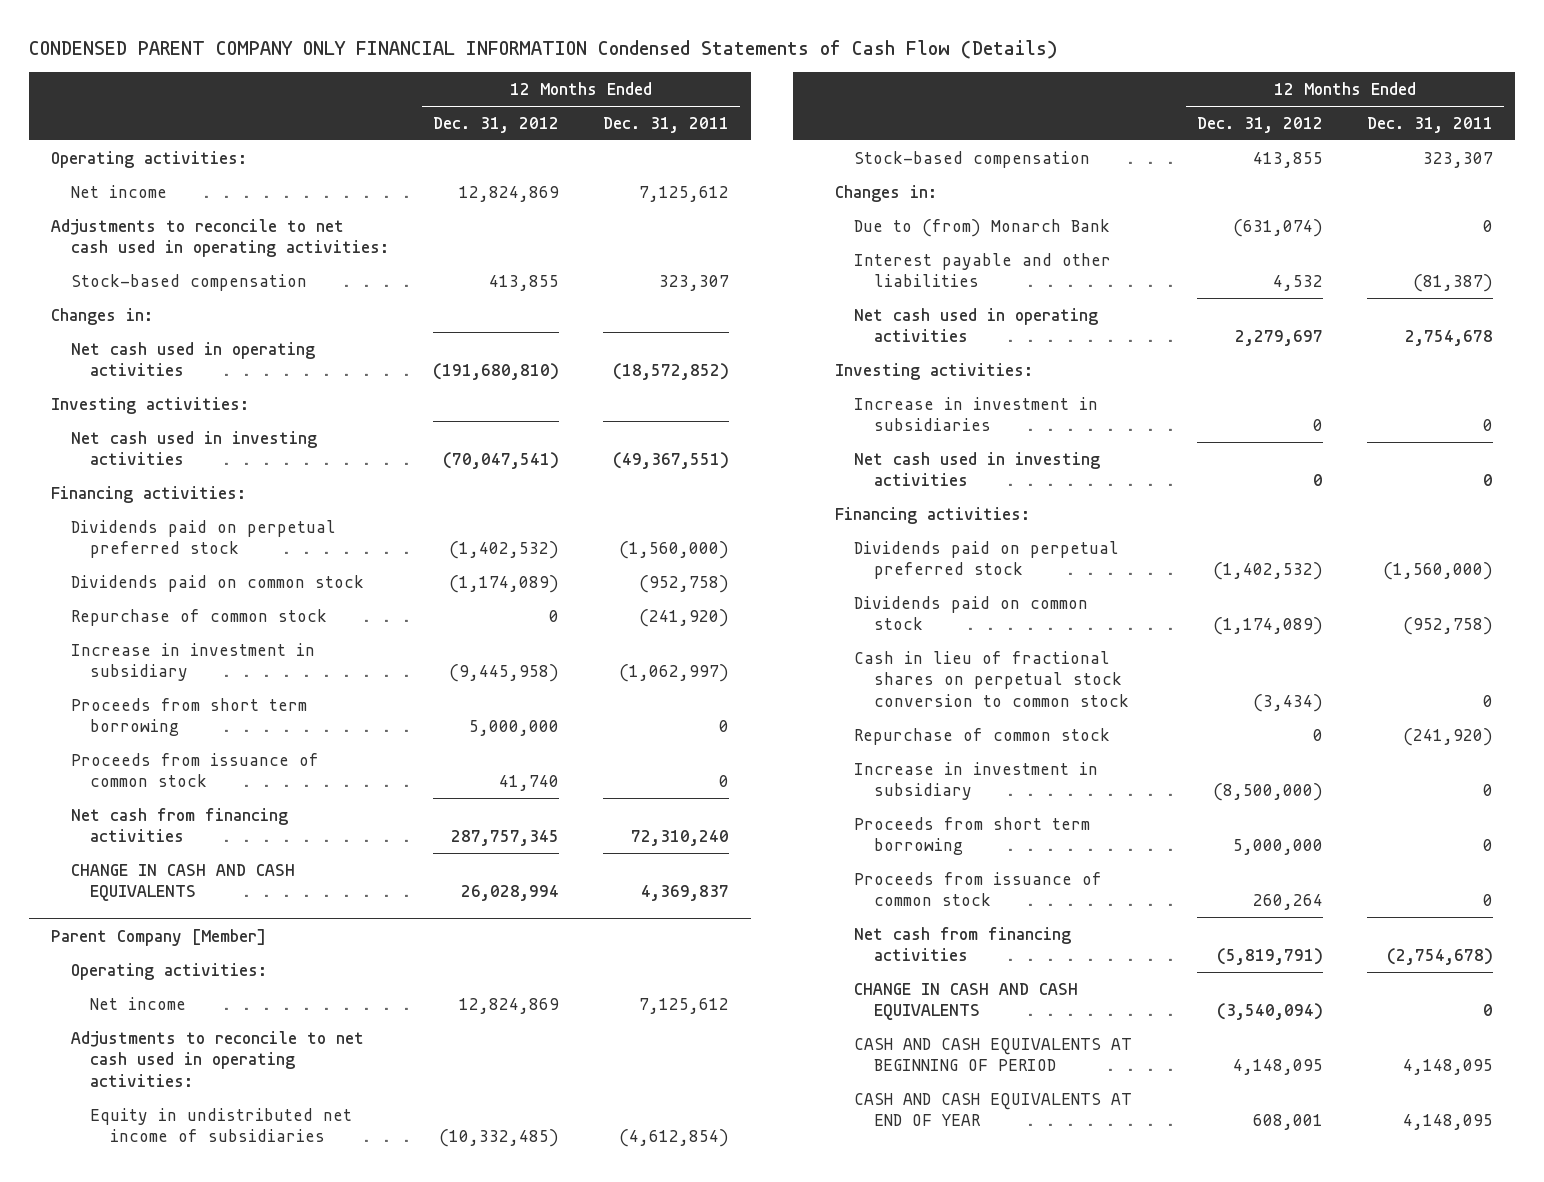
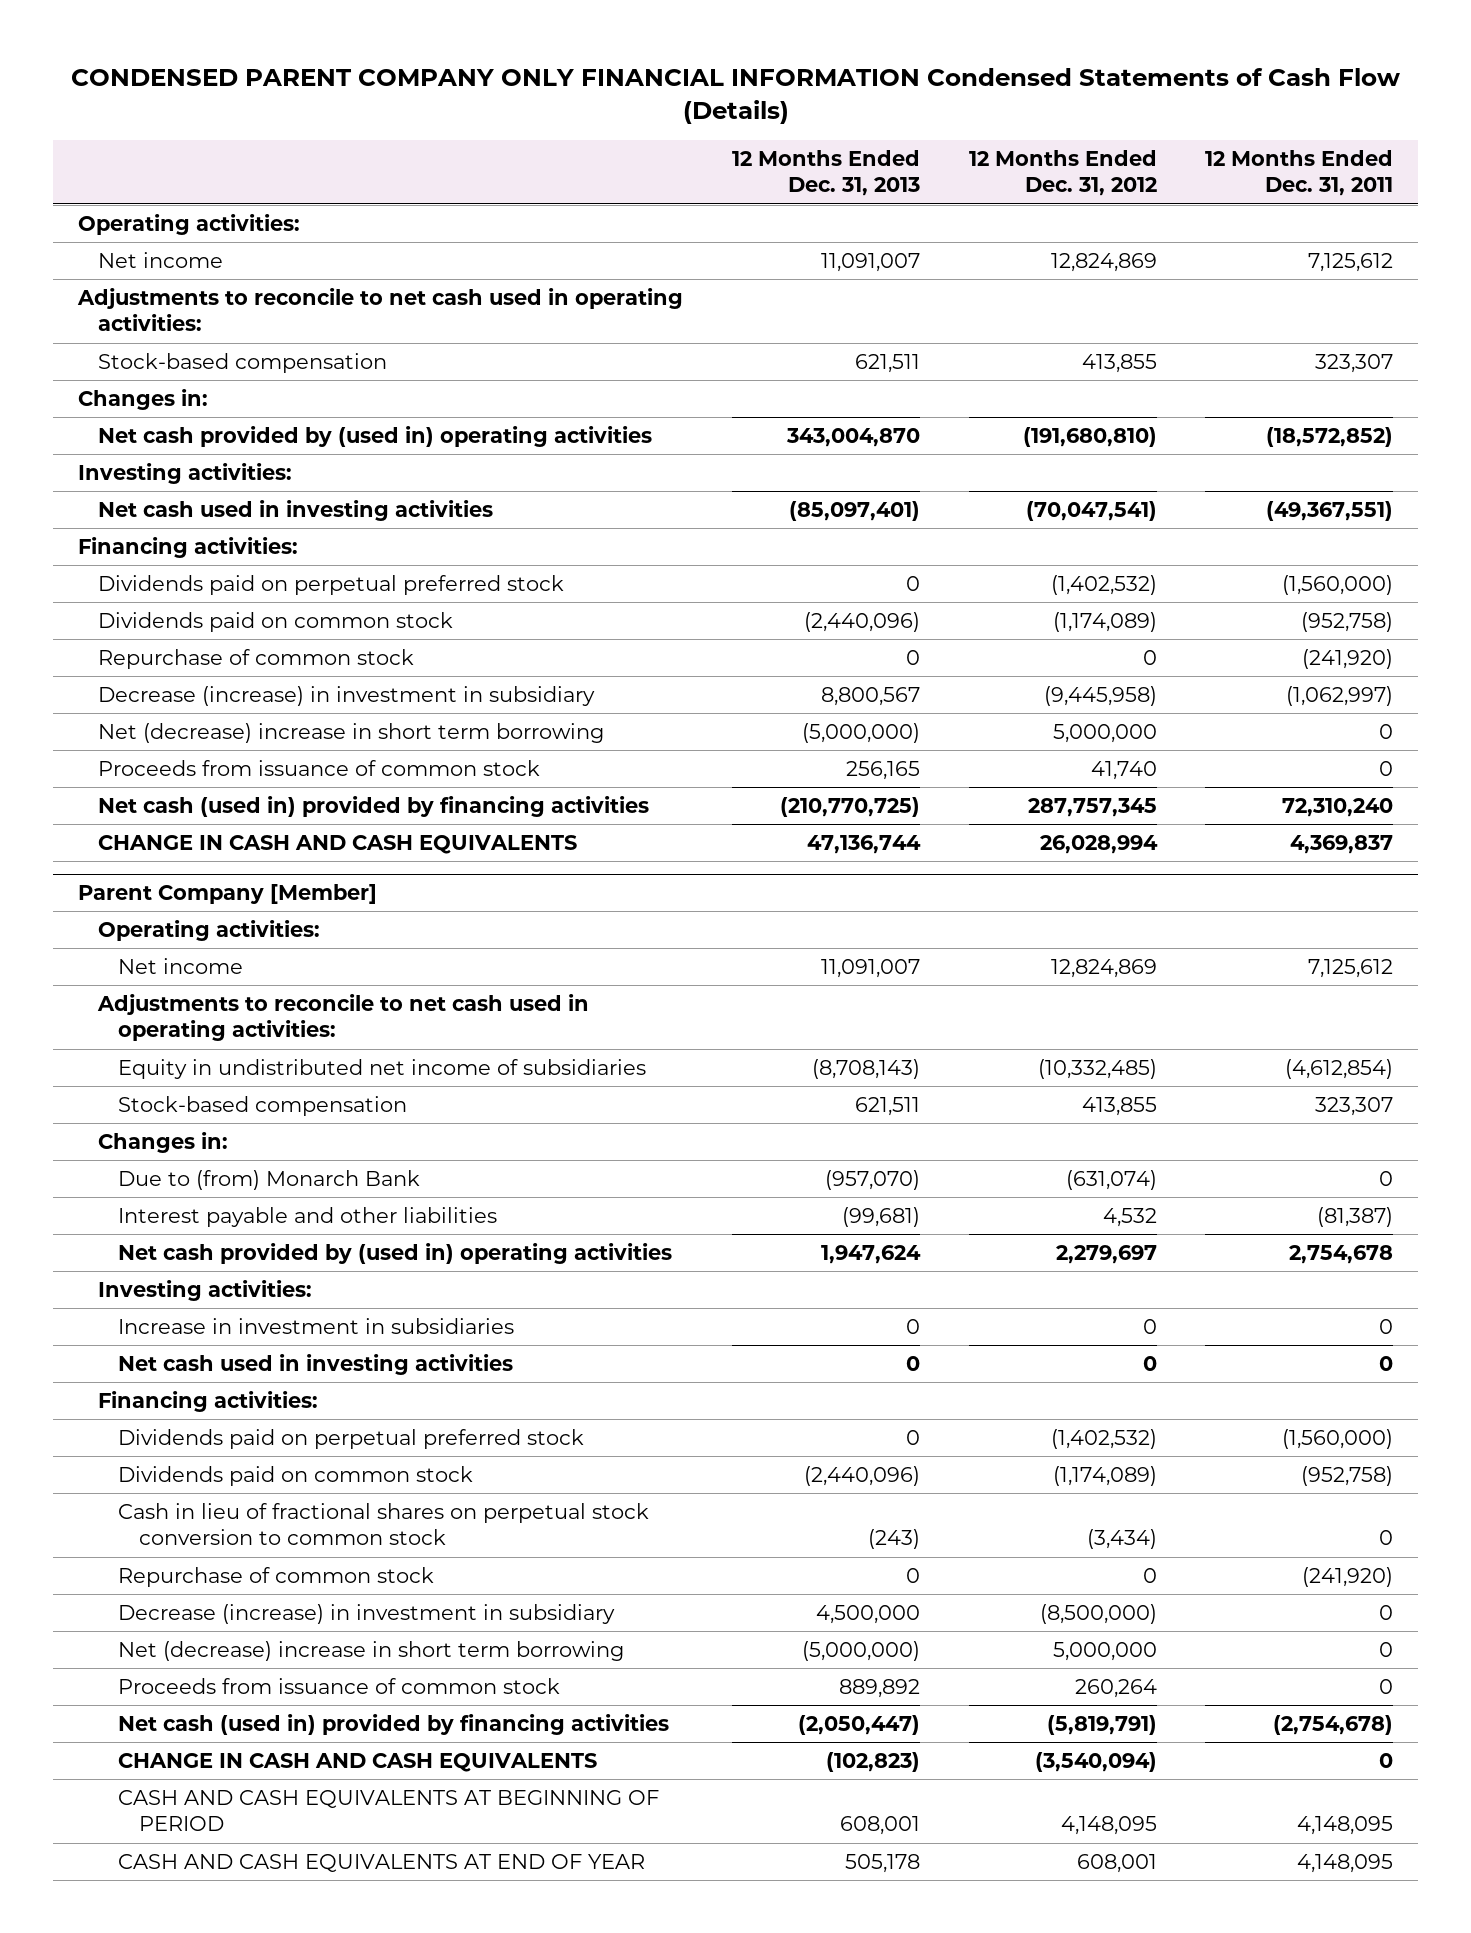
- | 12 Months Ended Dec. 31, 2012 | 12 Months Ended Dec. 31, 2011
+ | 12 Months Ended Dec. 31, 2013 | 12 Months Ended Dec. 31, 2012 | 12 Months Ended Dec. 31, 2011
- Net cash used in operating activities | (191,680,810) | (18,572,852)
+ Net cash provided by (used in) operating activities | 343,004,870 | (191,680,810) | (18,572,852)
- Increase in investment in subsidiary | (9,445,958) | (1,062,997)
- Proceeds from short term borrowing | 5,000,000 | 0
+ Decrease (increase) in investment in subsidiary | 8,800,567 | (9,445,958) | (1,062,997)
+ Net (decrease) increase in short term borrowing | (5,000,000) | 5,000,000 | 0
- Net cash from financing activities | 287,757,345 | 72,310,240
+ Net cash (used in) provided by financing activities | (210,770,725) | 287,757,345 | 72,310,240
@ Parent Company [Member]
- Net cash used in operating activities | 2,279,697 | 2,754,678
+ Net cash provided by (used in) operating activities | 1,947,624 | 2,279,697 | 2,754,678
- Increase in investment in subsidiary | (8,500,000) | 0
- Proceeds from short term borrowing | 5,000,000 | 0
+ Decrease (increase) in investment in subsidiary | 4,500,000 | (8,500,000) | 0
+ Net (decrease) increase in short term borrowing | (5,000,000) | 5,000,000 | 0
- Net cash from financing activities | (5,819,791) | (2,754,678)
+ Net cash (used in) provided by financing activities | (2,050,447) | (5,819,791) | (2,754,678)

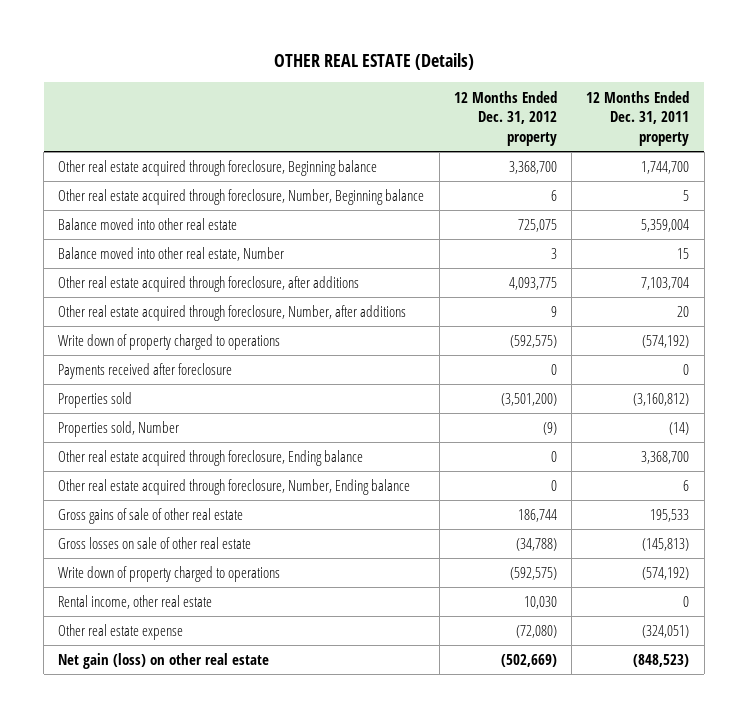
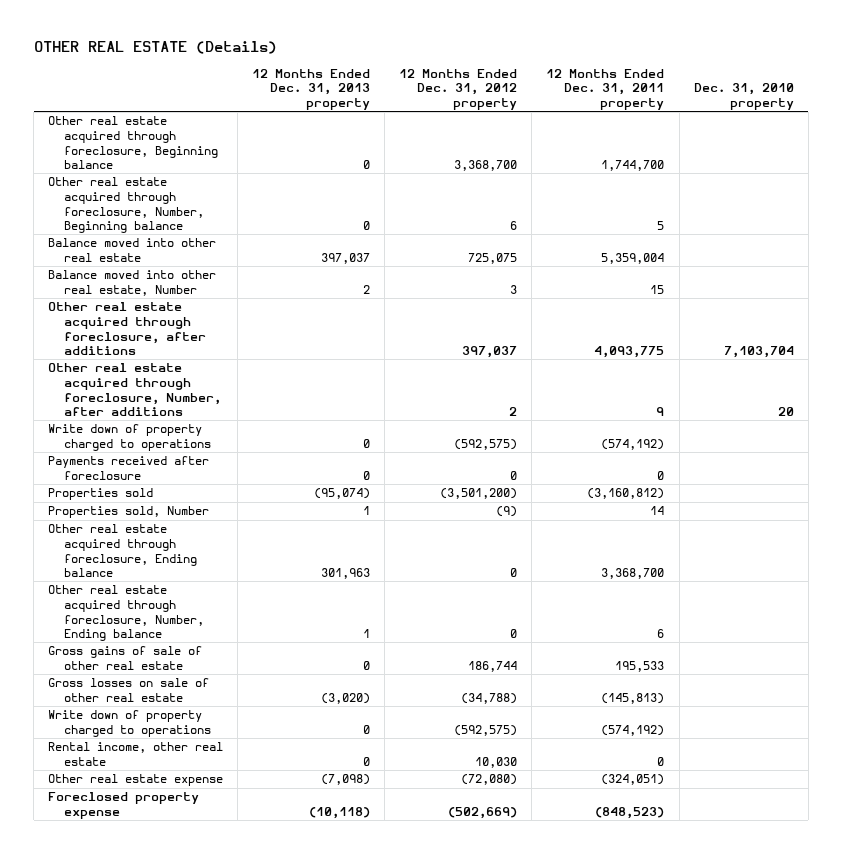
- | 12 Months Ended Dec. 31, 2012 property | 12 Months Ended Dec. 31, 2011 property
+ | 12 Months Ended Dec. 31, 2013 property | 12 Months Ended Dec. 31, 2012 property | 12 Months Ended Dec. 31, 2011 property | Dec. 31, 2010 property
- Other real estate acquired through foreclosure, after additions | 4,093,775 | 7,103,704
- Other real estate acquired through foreclosure, Number, after additions | 9 | 20
+ Other real estate acquired through foreclosure, after additions | | 397,037 | 4,093,775 | 7,103,704
+ Other real estate acquired through foreclosure, Number, after additions | | 2 | 9 | 20
- Properties sold, Number | (9) | (14)
+ Properties sold, Number | 1 | (9) | 14 |
- Net gain (loss) on other real estate | (502,669) | (848,523)
+ Foreclosed property expense | (10,118) | (502,669) | (848,523) |

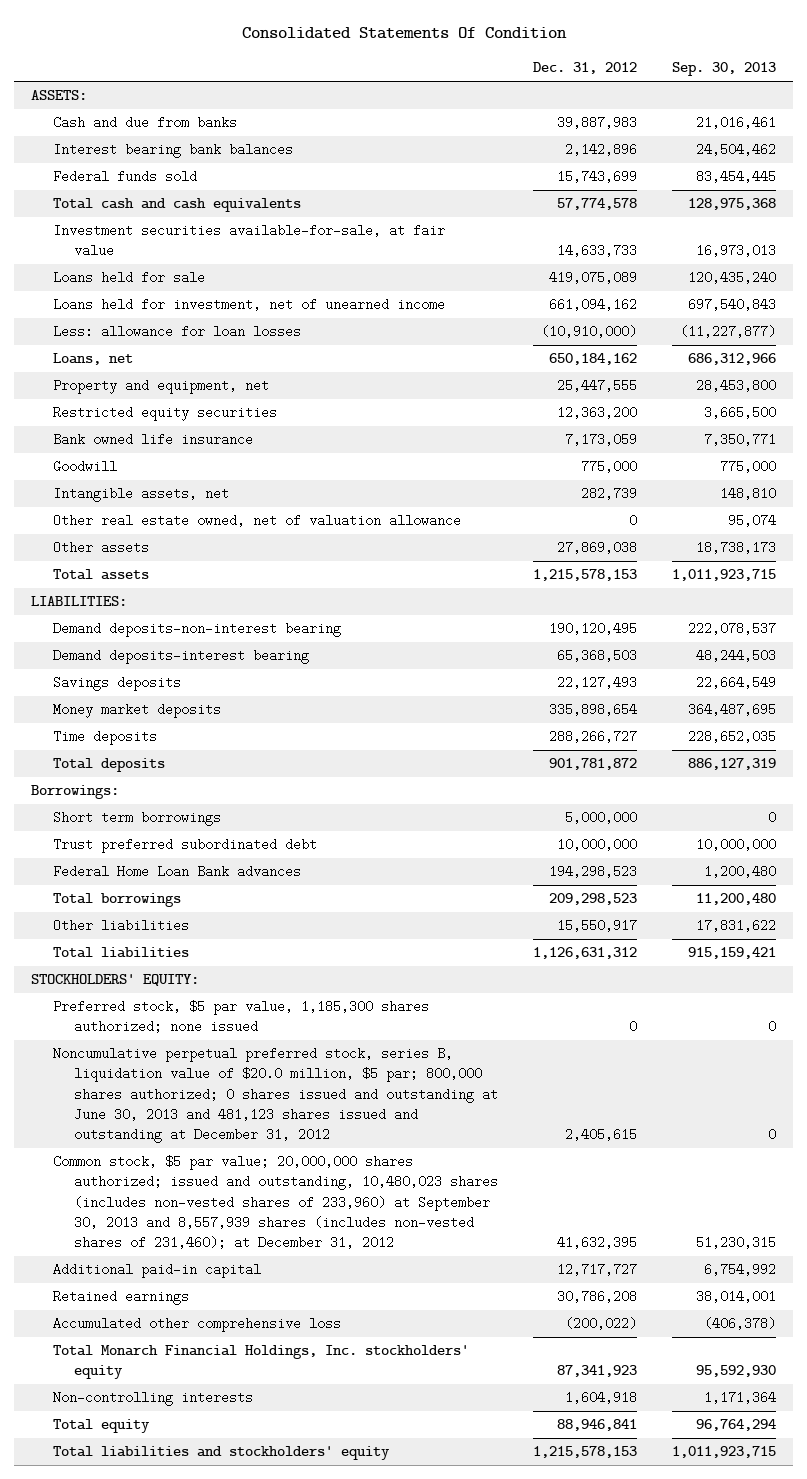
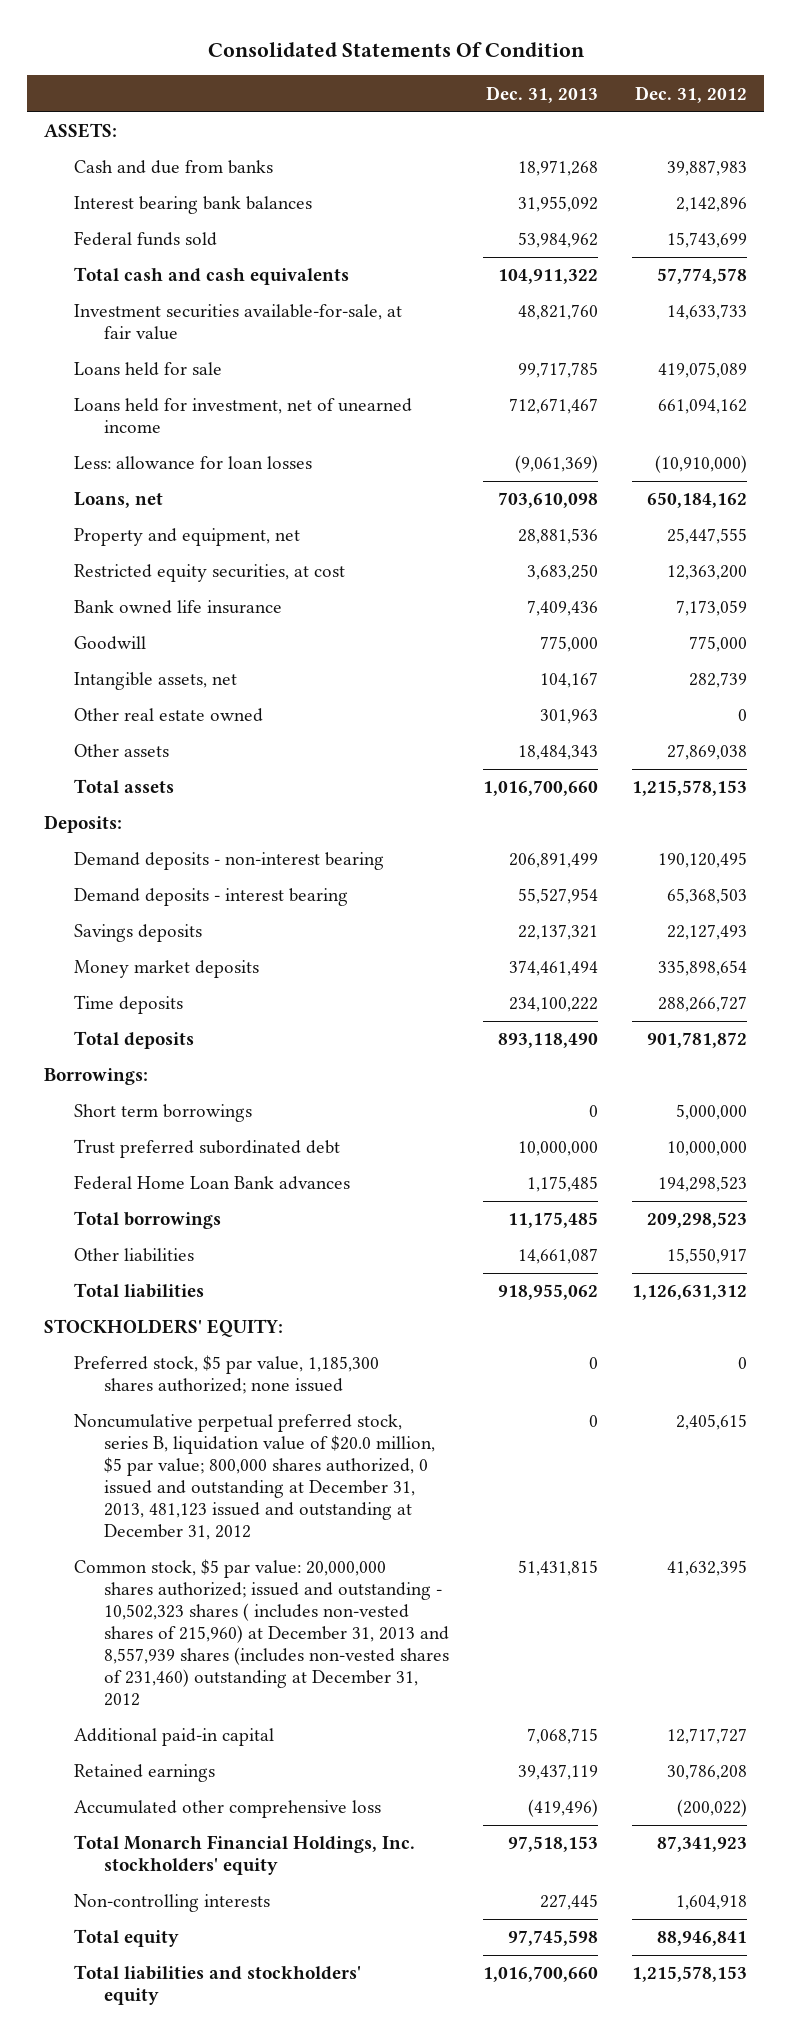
- | Dec. 31, 2012 | Sep. 30, 2013
+ | Dec. 31, 2013 | Dec. 31, 2012
- Restricted equity securities | 12,363,200 | 3,665,500
+ Restricted equity securities, at cost | 3,683,250 | 12,363,200
- Other real estate owned, net of valuation allowance | 0 | 95,074
+ Other real estate owned | 301,963 | 0
- LIABILITIES:
- Demand deposits-non-interest bearing | 190,120,495 | 222,078,537
- Demand deposits-interest bearing | 65,368,503 | 48,244,503
+ Deposits:
+ Demand deposits - non-interest bearing | 206,891,499 | 190,120,495
+ Demand deposits - interest bearing | 55,527,954 | 65,368,503
- Noncumulative perpetual preferred stock, series B, liquidation value of $20.0 million, $5 par; 800,000 shares authorized; 0 shares issued and outstanding at June 30, 2013 and 481,123 shares issued and outstanding at December 31, 2012 | 2,405,615 | 0
- Common stock, $5 par value; 20,000,000 shares authorized; issued and outstanding, 10,480,023 shares (includes non-vested shares of 233,960) at September 30, 2013 and 8,557,939 shares (includes non-vested shares of 231,460); at December 31, 2012 | 41,632,395 | 51,230,315
+ Noncumulative perpetual preferred stock, series B, liquidation value of $20.0 million, $5 par value; 800,000 shares authorized, 0 issued and outstanding at December 31, 2013, 481,123 issued and outstanding at December 31, 2012 | 0 | 2,405,615
+ Common stock, $5 par value: 20,000,000 shares authorized; issued and outstanding - 10,502,323 shares ( includes non-vested shares of 215,960) at December 31, 2013 and 8,557,939 shares (includes non-vested shares of 231,460) outstanding at December 31, 2012 | 51,431,815 | 41,632,395

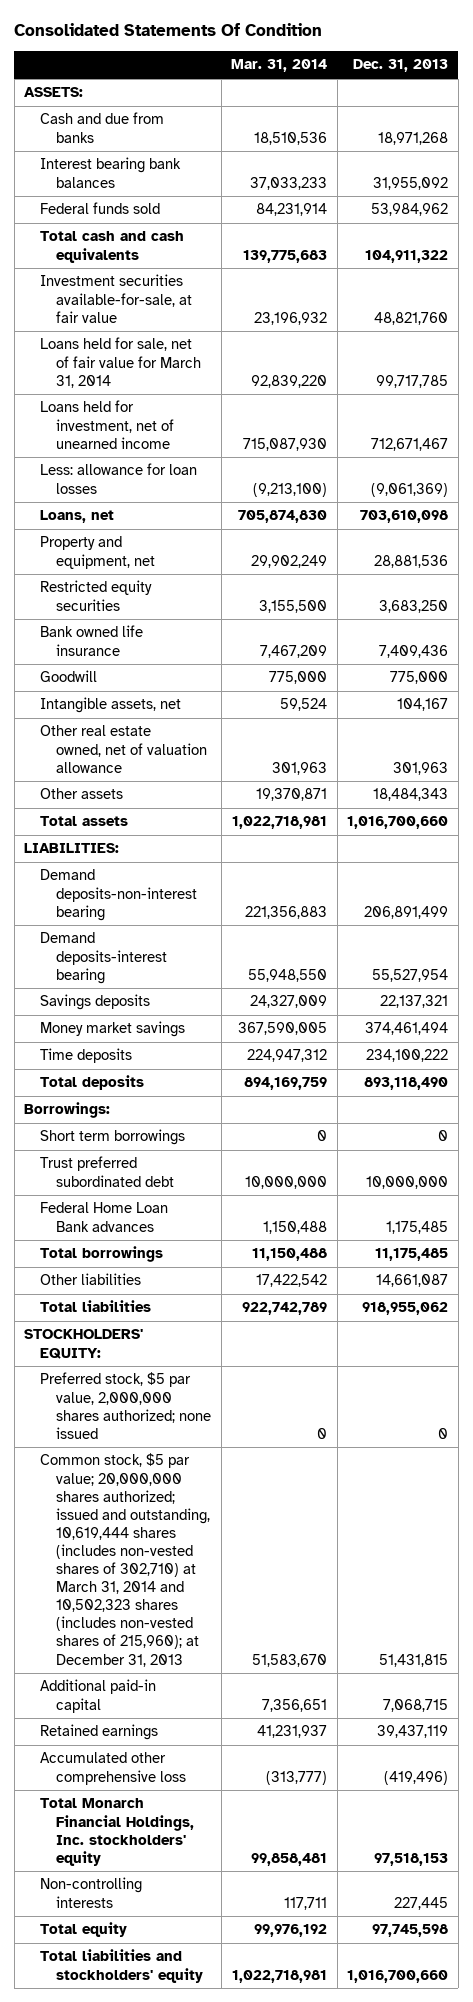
- | Dec. 31, 2013 | Dec. 31, 2012
+ | Mar. 31, 2014 | Dec. 31, 2013
- Loans held for sale | 99,717,785 | 419,075,089
+ Loans held for sale, net of fair value for March 31, 2014 | 92,839,220 | 99,717,785
- Restricted equity securities, at cost | 3,683,250 | 12,363,200
+ Restricted equity securities | 3,155,500 | 3,683,250
- Other real estate owned | 301,963 | 0
+ Other real estate owned, net of valuation allowance | 301,963 | 301,963
- Deposits:
- Demand deposits - non-interest bearing | 206,891,499 | 190,120,495
- Demand deposits - interest bearing | 55,527,954 | 65,368,503
+ LIABILITIES:
+ Demand deposits-non-interest bearing | 221,356,883 | 206,891,499
+ Demand deposits-interest bearing | 55,948,550 | 55,527,954
- Money market deposits | 374,461,494 | 335,898,654
+ Money market savings | 367,590,005 | 374,461,494
- Preferred stock, $5 par value, 1,185,300 shares authorized; none issued | 0 | 0
- Noncumulative perpetual preferred stock, series B, liquidation value of $20.0 million, $5 par value; 800,000 shares authorized, 0 issued and outstanding at December 31, 2013, 481,123 issued and outstanding at December 31, 2012 | 0 | 2,405,615
- Common stock, $5 par value: 20,000,000 shares authorized; issued and outstanding - 10,502,323 shares ( includes non-vested shares of 215,960) at December 31, 2013 and 8,557,939 shares (includes non-vested shares of 231,460) outstanding at December 31, 2012 | 51,431,815 | 41,632,395
+ Preferred stock, $5 par value, 2,000,000 shares authorized; none issued | 0 | 0
+ Common stock, $5 par value; 20,000,000 shares authorized; issued and outstanding, 10,619,444 shares (includes non-vested shares of 302,710) at March 31, 2014 and 10,502,323 shares (includes non-vested shares of 215,960); at December 31, 2013 | 51,583,670 | 51,431,815

